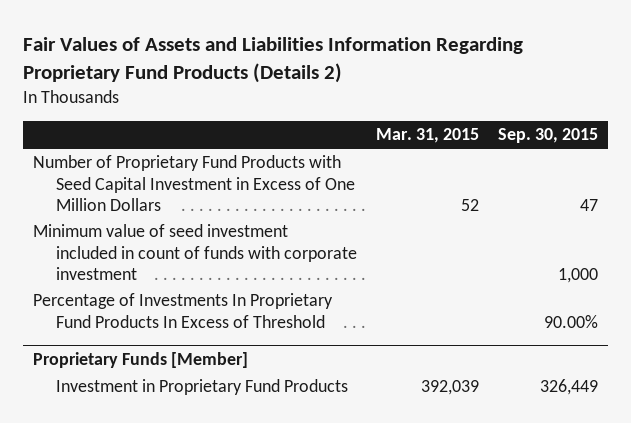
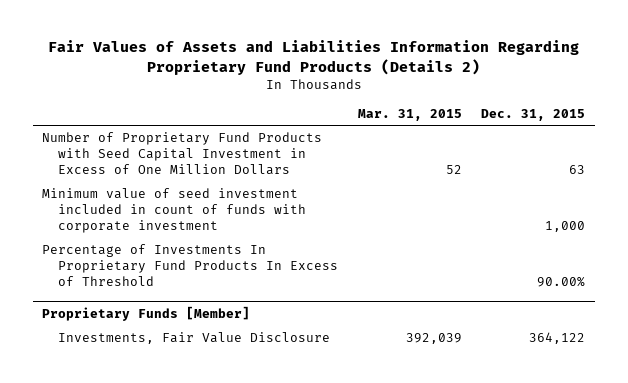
- | Mar. 31, 2015 | Sep. 30, 2015
+ | Mar. 31, 2015 | Dec. 31, 2015
@ Proprietary Funds [Member]
- Investment in Proprietary Fund Products | 392,039 | 326,449
+ Investments, Fair Value Disclosure | 392,039 | 364,122

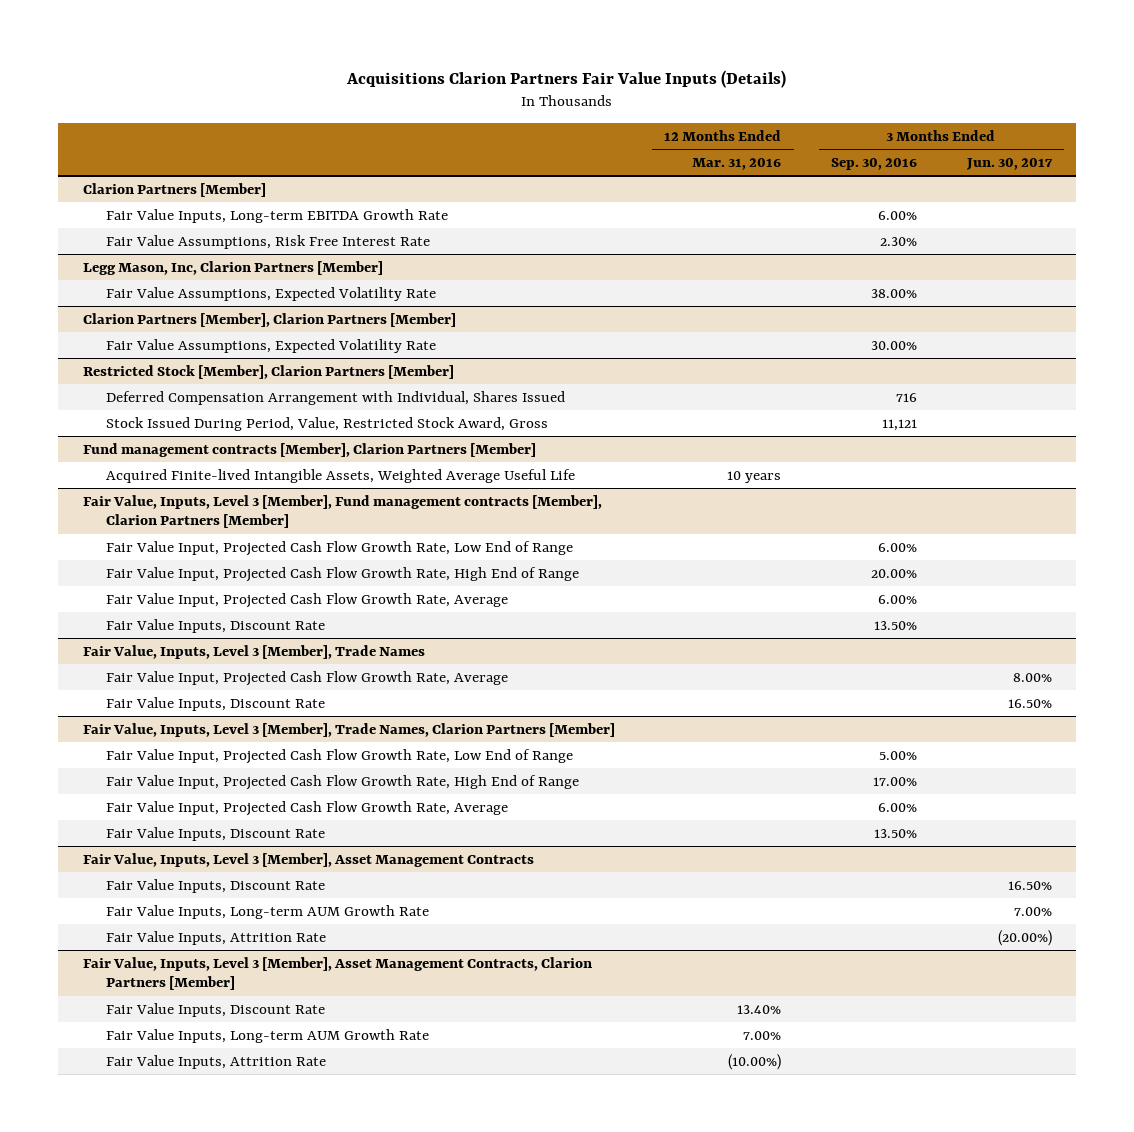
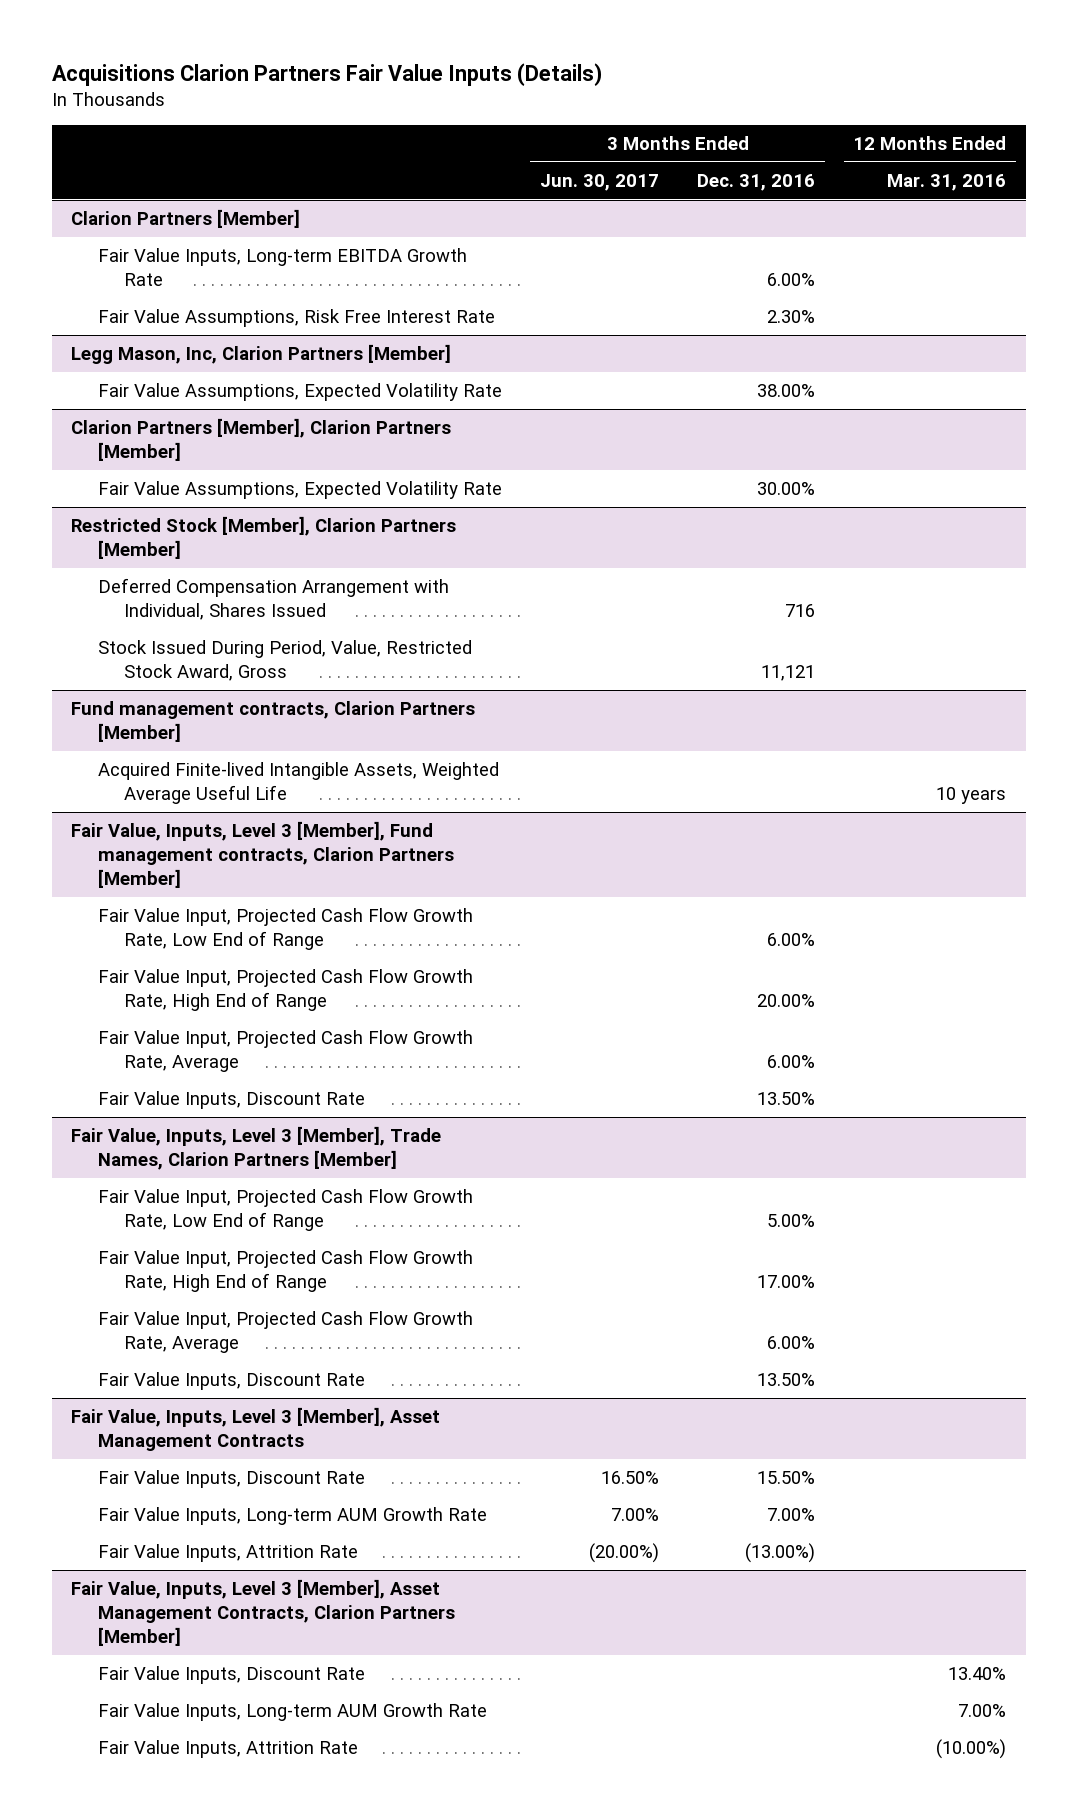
- | 12 Months Ended Mar. 31, 2016 | 3 Months Ended Sep. 30, 2016 | 3 Months Ended Jun. 30, 2017
+ | 3 Months Ended Jun. 30, 2017 | 3 Months Ended Dec. 31, 2016 | 12 Months Ended Mar. 31, 2016
- Fund management contracts [Member], Clarion Partners [Member]
+ Fund management contracts, Clarion Partners [Member]
- Fair Value, Inputs, Level 3 [Member], Fund management contracts [Member], Clarion Partners [Member]
+ Fair Value, Inputs, Level 3 [Member], Fund management contracts, Clarion Partners [Member]
- Fair Value, Inputs, Level 3 [Member], Trade Names
- Fair Value Input, Projected Cash Flow Growth Rate, Average | | | 8.00%
- Fair Value Inputs, Discount Rate | | | 16.50%

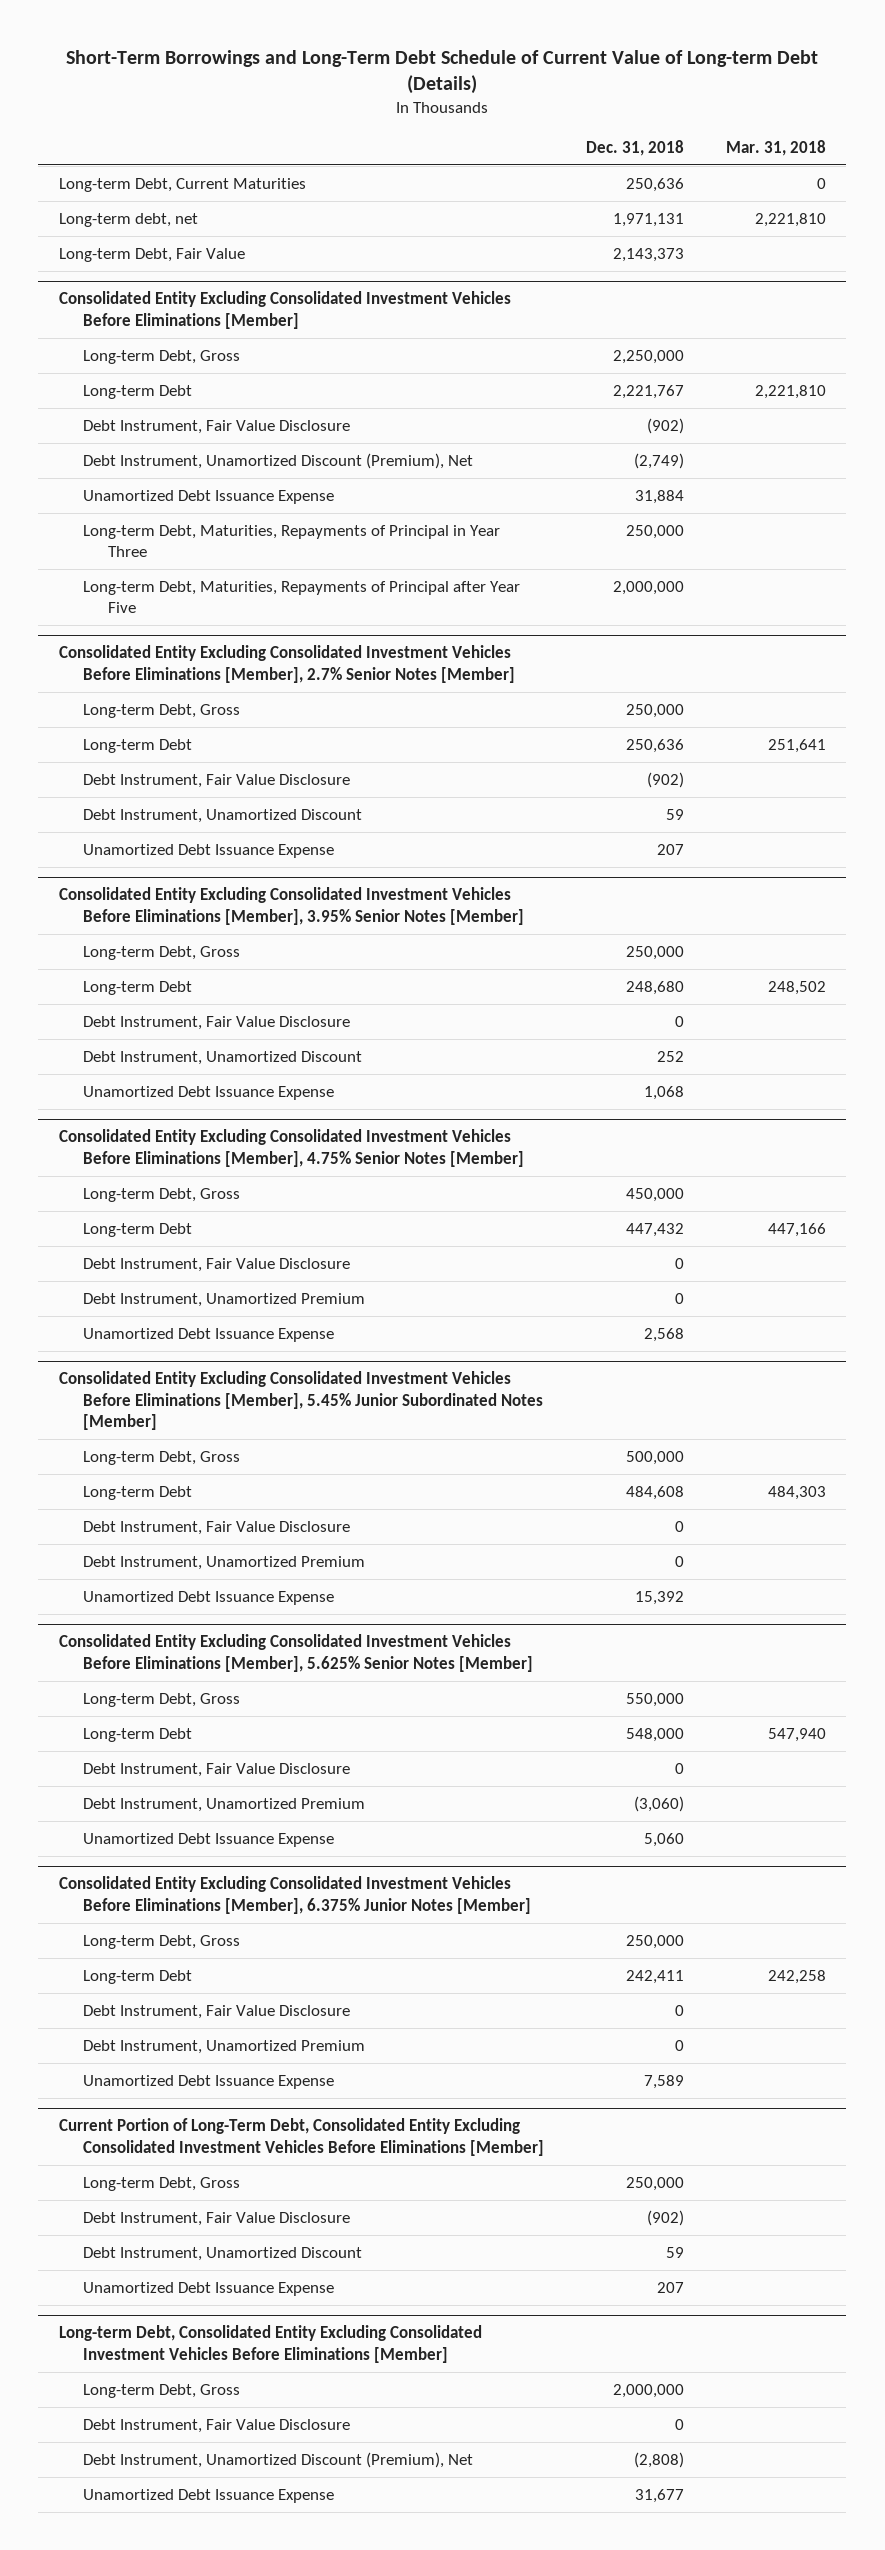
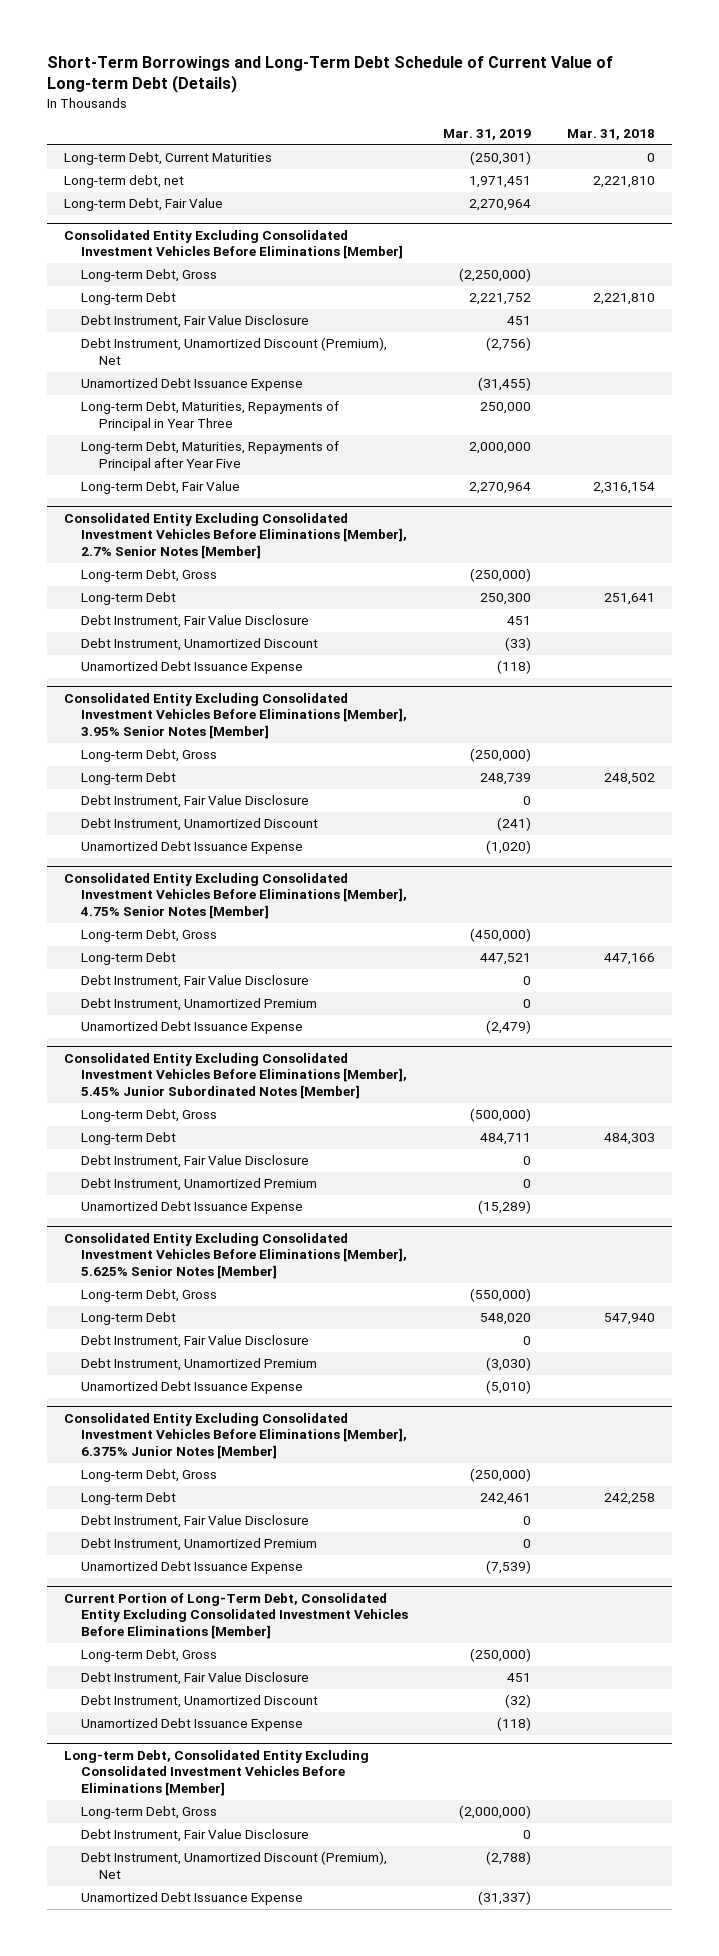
- | Dec. 31, 2018 | Mar. 31, 2018
+ | Mar. 31, 2019 | Mar. 31, 2018
@ Consolidated Entity Excluding Consolidated Investment Vehicles Before Eliminations [Member]
+ Long-term Debt, Fair Value | 2,270,964 | 2,316,154

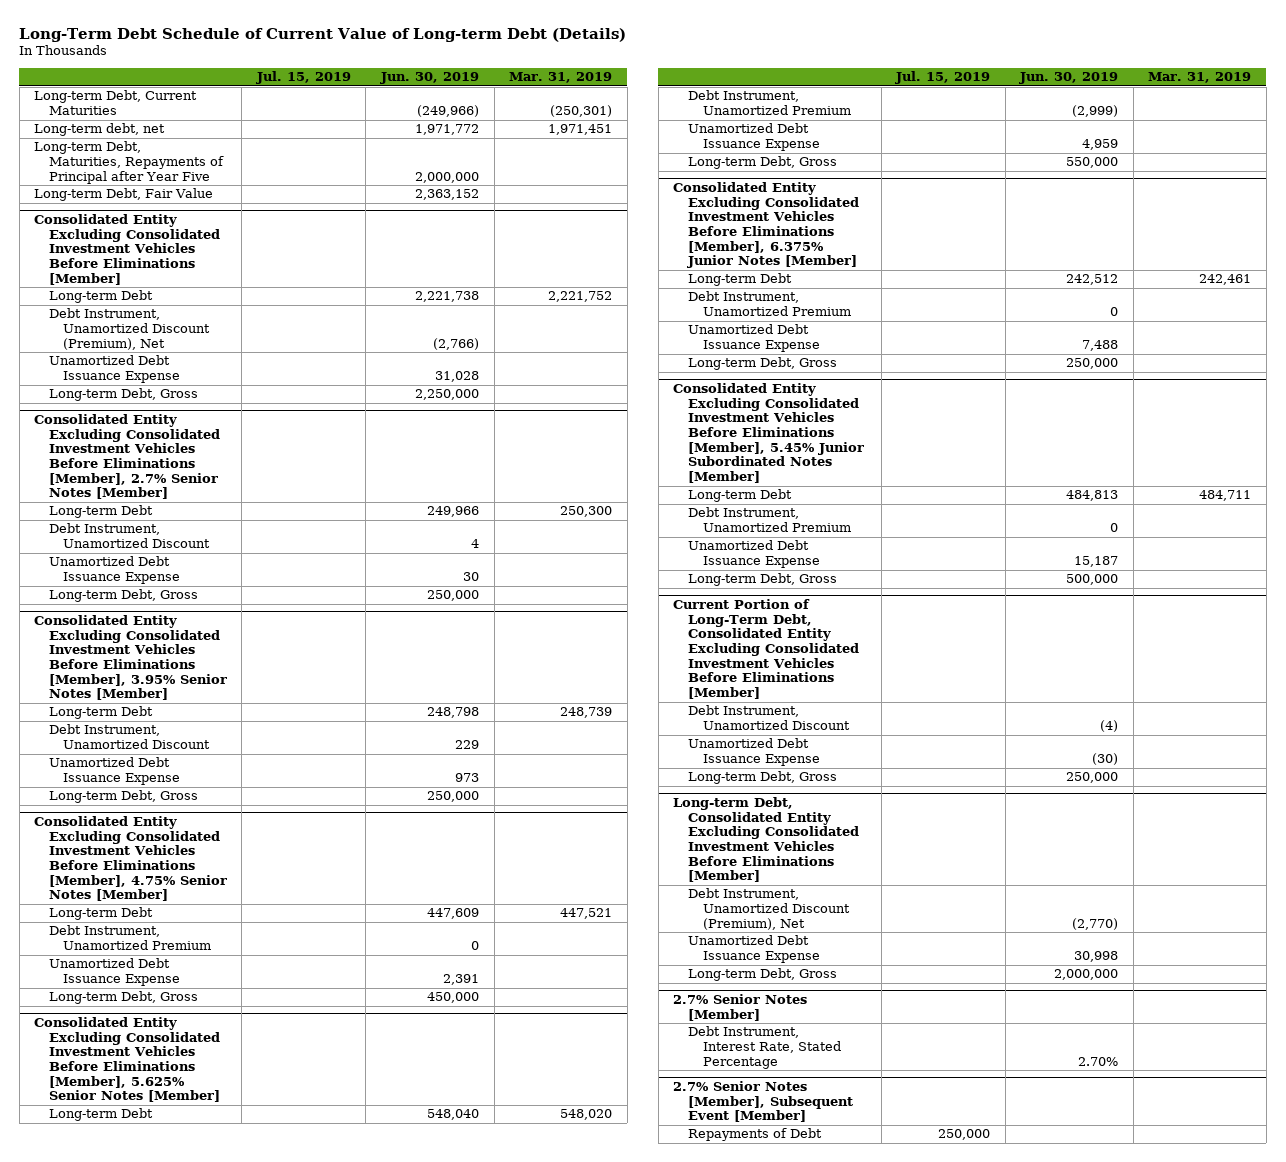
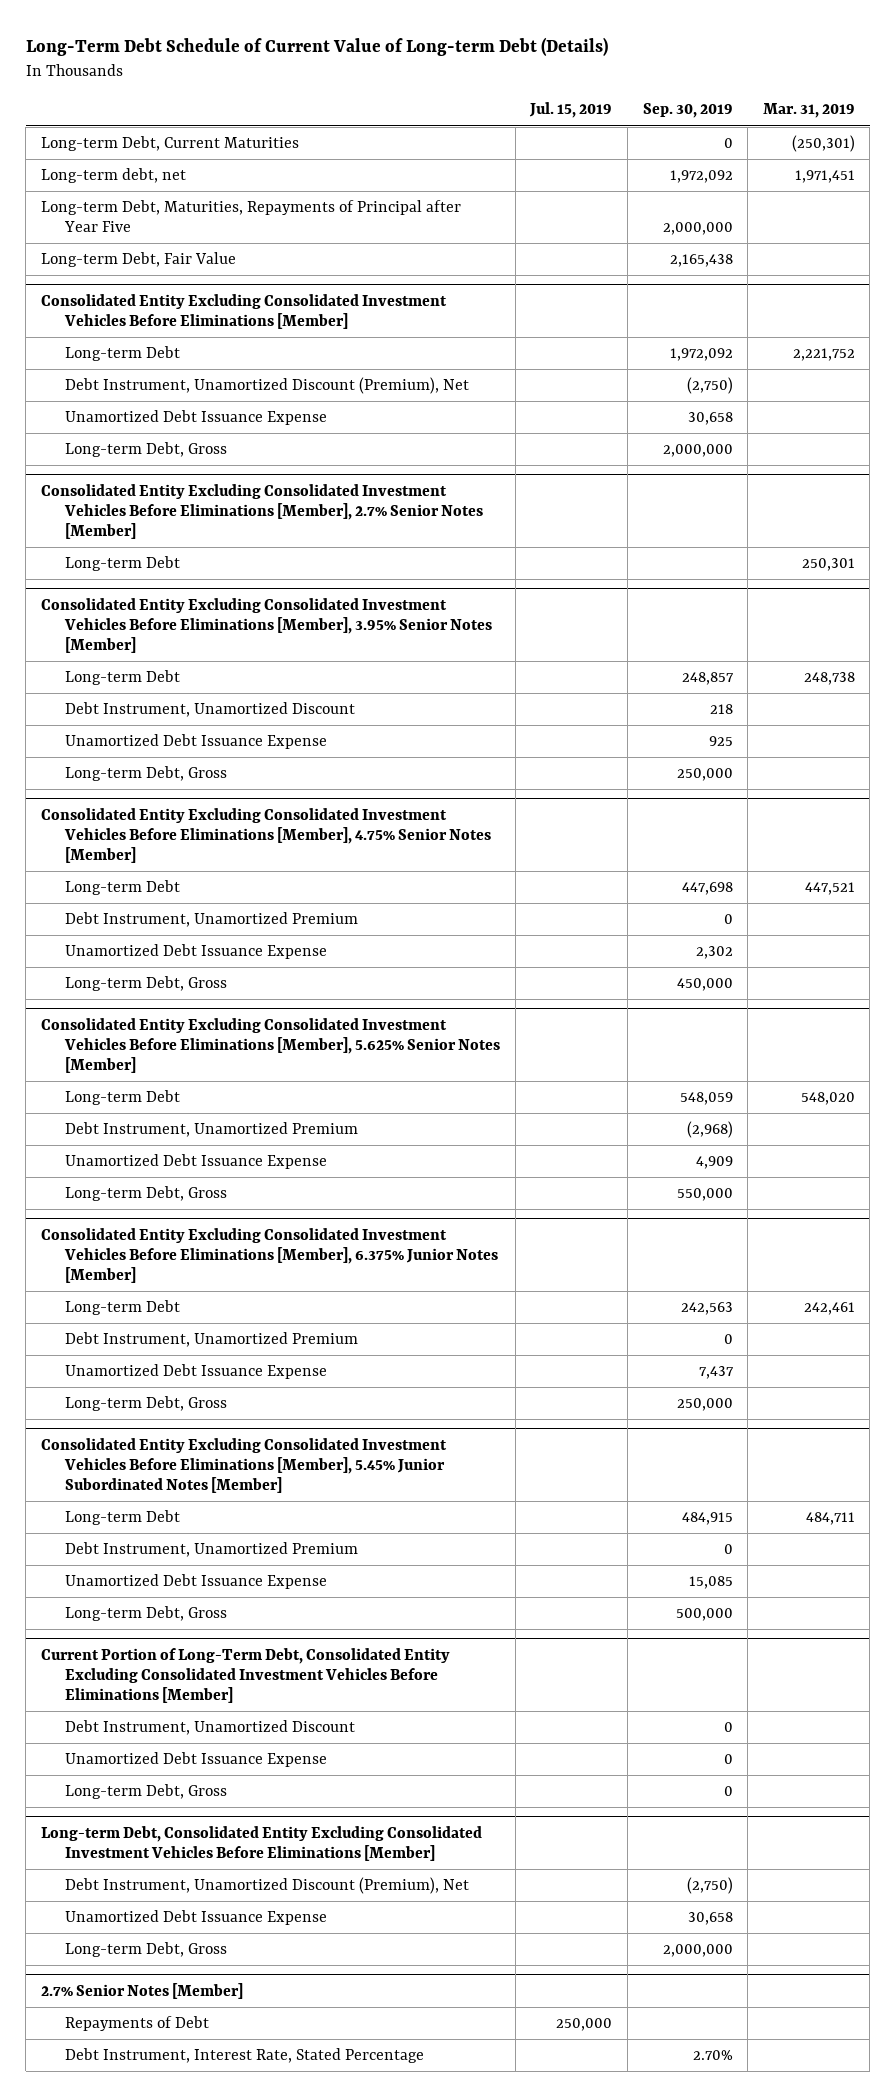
- | Jul. 15, 2019 | Jun. 30, 2019 | Mar. 31, 2019
+ | Jul. 15, 2019 | Sep. 30, 2019 | Mar. 31, 2019
@ Consolidated Entity Excluding Consolidated Investment Vehicles Before Eliminations [Member], 2.7% Senior Notes [Member]
- Long-term Debt | | 249,966 | 250,300
- Debt Instrument, Unamortized Discount | | 4 |
- Unamortized Debt Issuance Expense | | 30 |
- Long-term Debt, Gross | | 250,000 |
+ Long-term Debt | | | 250,301
@ Consolidated Entity Excluding Consolidated Investment Vehicles Before Eliminations [Member], 3.95% Senior Notes [Member]
- Long-term Debt | | 248,798 | 248,739
+ Long-term Debt | | 248,857 | 248,738
@ 2.7% Senior Notes [Member]
+ Repayments of Debt | 250,000 | |
- 2.7% Senior Notes [Member], Subsequent Event [Member]
- Repayments of Debt | 250,000 | |

